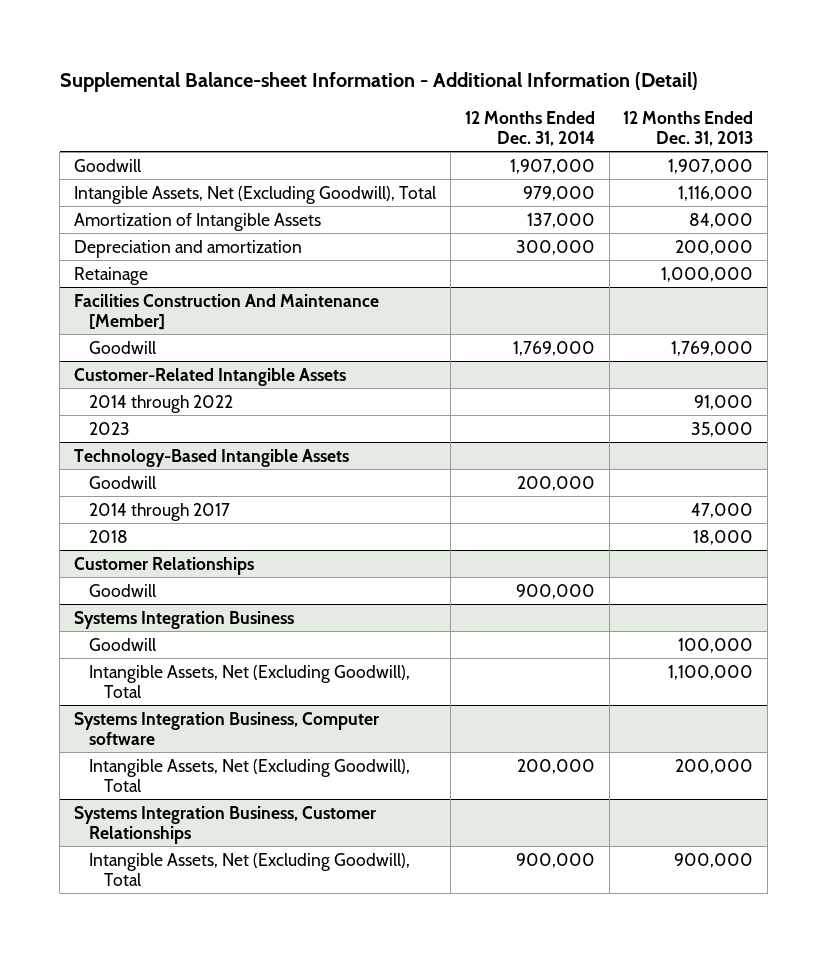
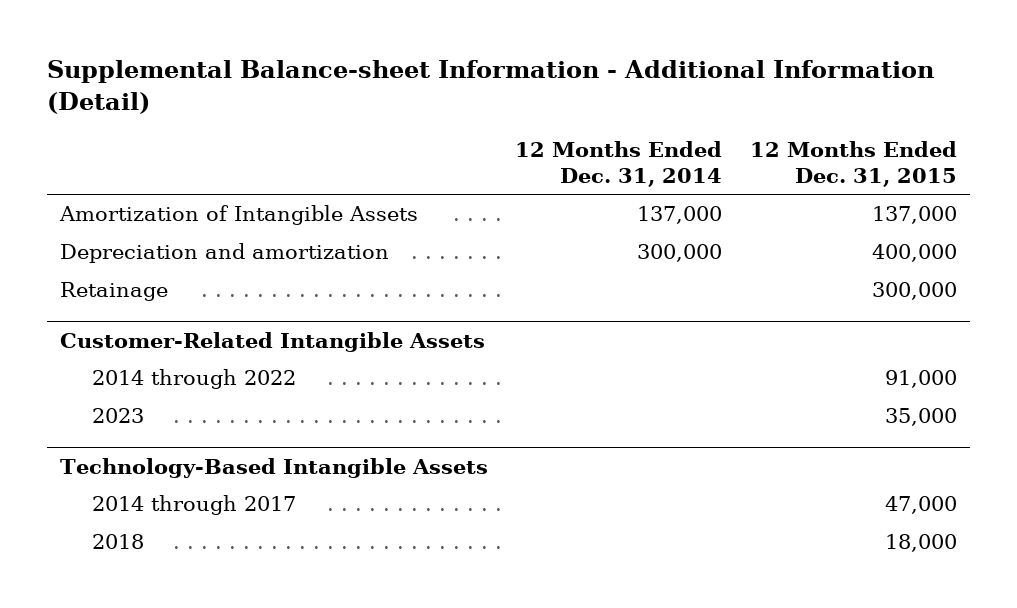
- | 12 Months Ended Dec. 31, 2014 | 12 Months Ended Dec. 31, 2013
+ | 12 Months Ended Dec. 31, 2014 | 12 Months Ended Dec. 31, 2015
- Goodwill | 1,907,000 | 1,907,000
- Intangible Assets, Net (Excluding Goodwill), Total | 979,000 | 1,116,000
- Facilities Construction And Maintenance [Member]
- Goodwill | 1,769,000 | 1,769,000
@ Technology-Based Intangible Assets
- Goodwill | 200,000 |
- Customer Relationships
- Goodwill | 900,000 |
- Systems Integration Business
- Goodwill | | 100,000
- Intangible Assets, Net (Excluding Goodwill), Total | | 1,100,000
- Systems Integration Business, Computer software
- Intangible Assets, Net (Excluding Goodwill), Total | 200,000 | 200,000
- Systems Integration Business, Customer Relationships
- Intangible Assets, Net (Excluding Goodwill), Total | 900,000 | 900,000

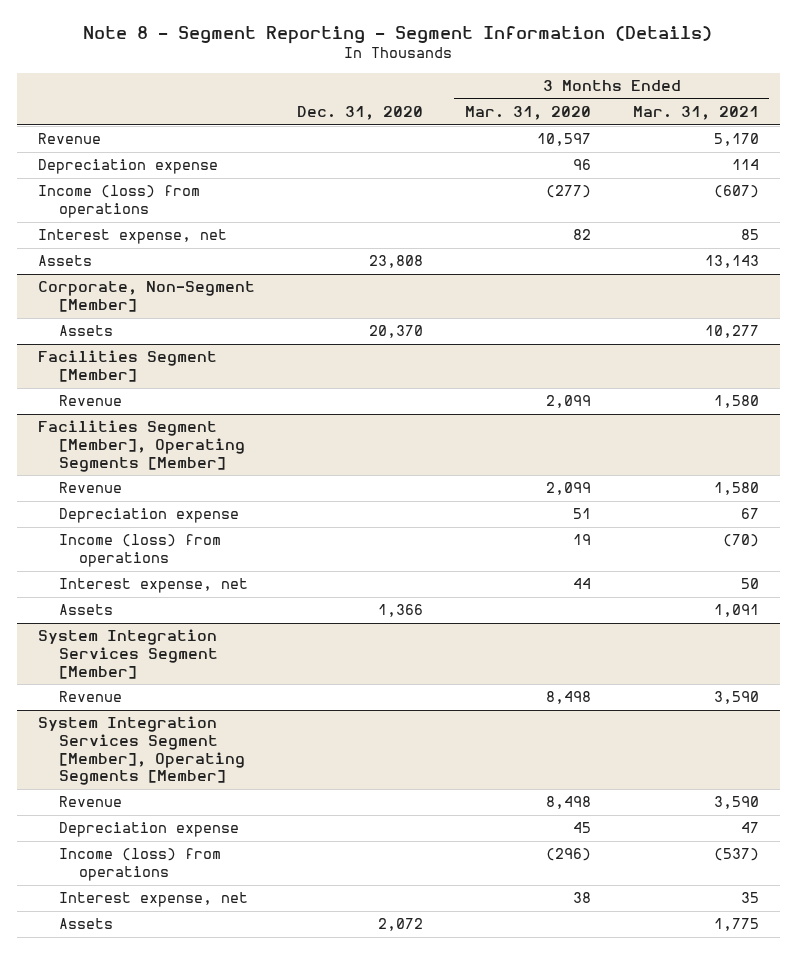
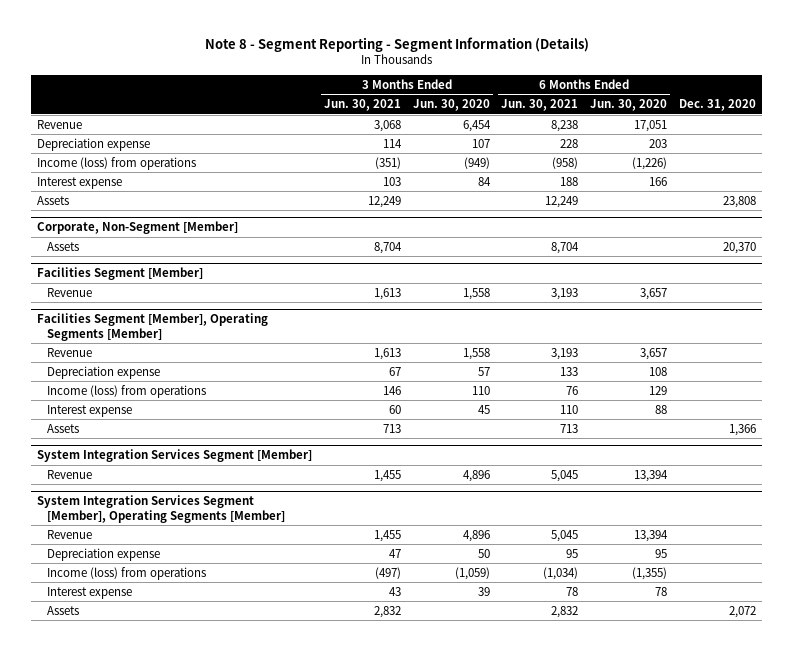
- | Dec. 31, 2020 | 3 Months Ended Mar. 31, 2020 | 3 Months Ended Mar. 31, 2021
+ | 3 Months Ended Jun. 30, 2021 | 3 Months Ended Jun. 30, 2020 | 6 Months Ended Jun. 30, 2021 | 6 Months Ended Jun. 30, 2020 | Dec. 31, 2020
- Interest expense, net | | 82 | 85
+ Interest expense | 103 | 84 | 188 | 166 |
@ Facilities Segment [Member], Operating Segments [Member]
- Interest expense, net | | 44 | 50
+ Interest expense | 60 | 45 | 110 | 88 |
@ System Integration Services Segment [Member], Operating Segments [Member]
- Interest expense, net | | 38 | 35
+ Interest expense | 43 | 39 | 78 | 78 |

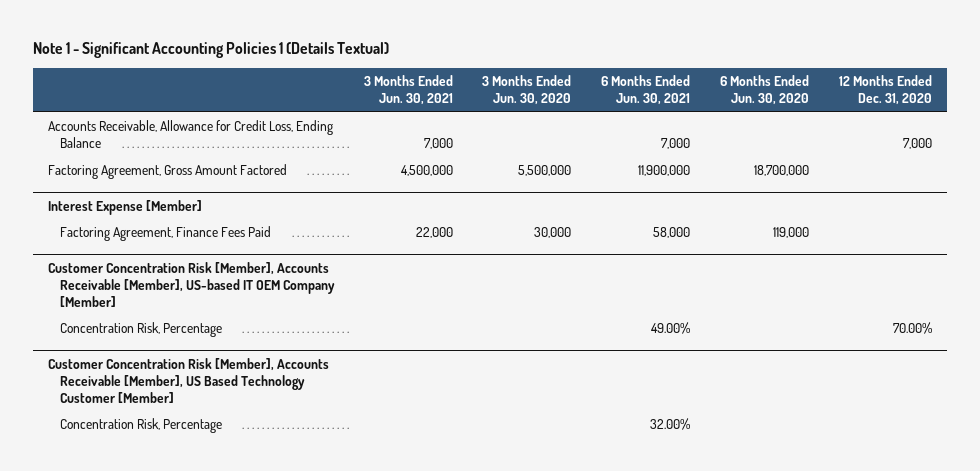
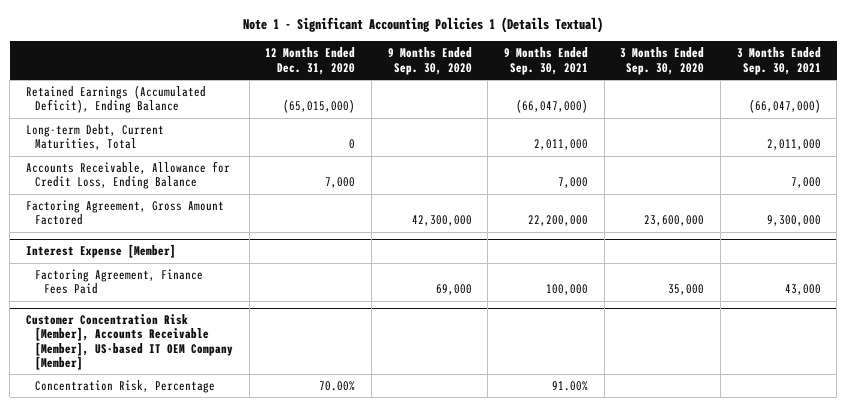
- | 3 Months Ended Jun. 30, 2021 | 3 Months Ended Jun. 30, 2020 | 6 Months Ended Jun. 30, 2021 | 6 Months Ended Jun. 30, 2020 | 12 Months Ended Dec. 31, 2020
+ | 12 Months Ended Dec. 31, 2020 | 9 Months Ended Sep. 30, 2020 | 9 Months Ended Sep. 30, 2021 | 3 Months Ended Sep. 30, 2020 | 3 Months Ended Sep. 30, 2021
+ Retained Earnings (Accumulated Deficit), Ending Balance | (65,015,000) | | (66,047,000) | | (66,047,000)
+ Long-term Debt, Current Maturities, Total | 0 | | 2,011,000 | | 2,011,000
- Customer Concentration Risk [Member], Accounts Receivable [Member], US Based Technology Customer [Member]
- Concentration Risk, Percentage | | | 32.00% | |

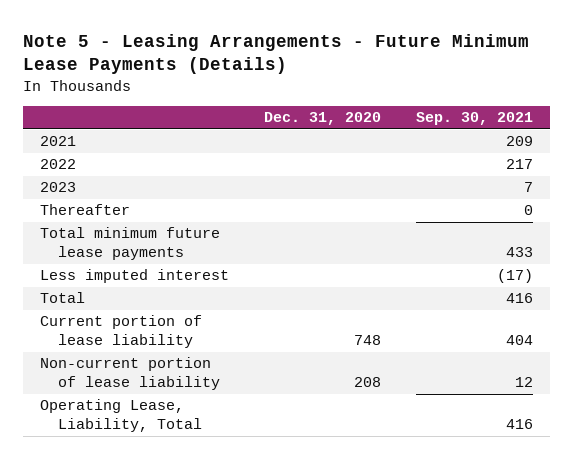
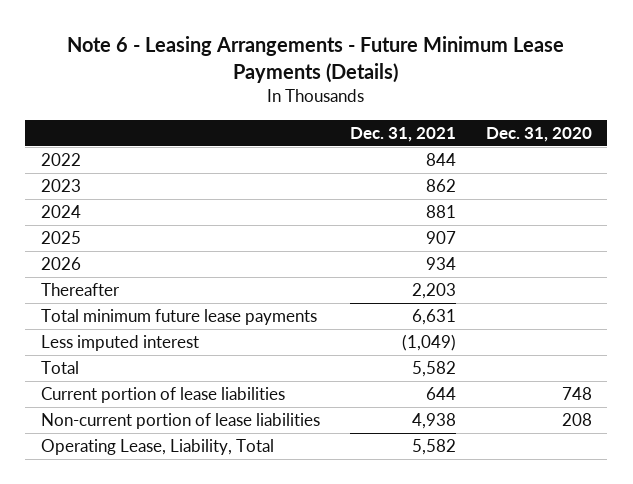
- Note 5 - Leasing Arrangements - Future Minimum Lease Payments (Details)
+ Note 6 - Leasing Arrangements - Future Minimum Lease Payments (Details)
- | Dec. 31, 2020 | Sep. 30, 2021
+ | Dec. 31, 2021 | Dec. 31, 2020
- 2021 | | 209
+ 2024 | 881 |
+ 2025 | 907 |
+ 2026 | 934 |
- Current portion of lease liability | 748 | 404
- Non-current portion of lease liability | 208 | 12
+ Current portion of lease liabilities | 644 | 748
+ Non-current portion of lease liabilities | 4,938 | 208

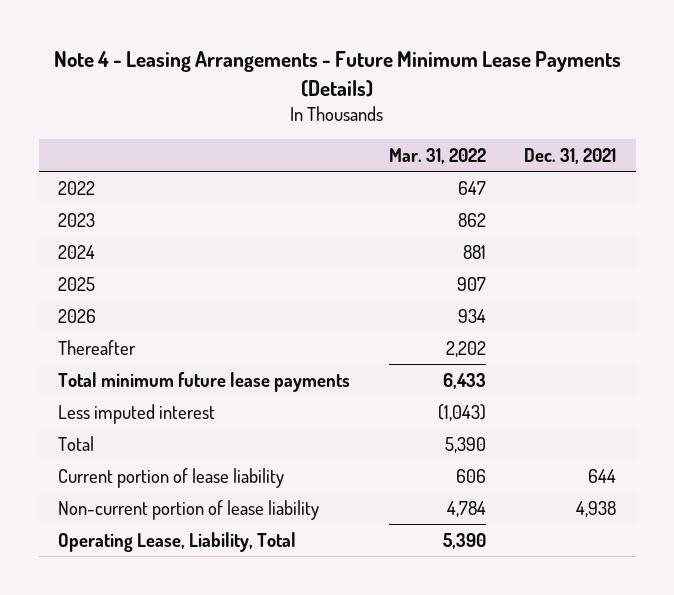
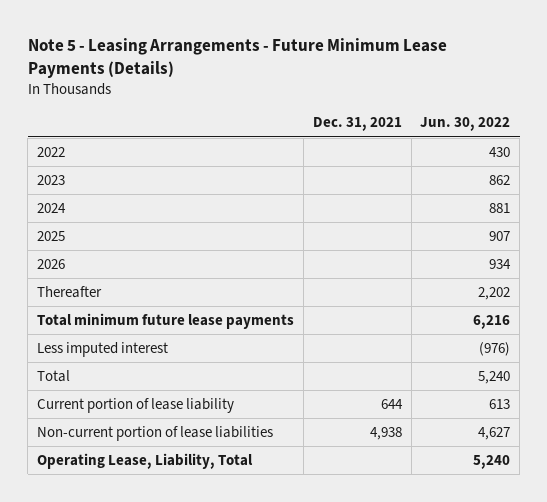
- Note 4 - Leasing Arrangements - Future Minimum Lease Payments (Details)
+ Note 5 - Leasing Arrangements - Future Minimum Lease Payments (Details)
- | Mar. 31, 2022 | Dec. 31, 2021
+ | Dec. 31, 2021 | Jun. 30, 2022
- Non-current portion of lease liability | 4,784 | 4,938
+ Non-current portion of lease liabilities | 4,938 | 4,627

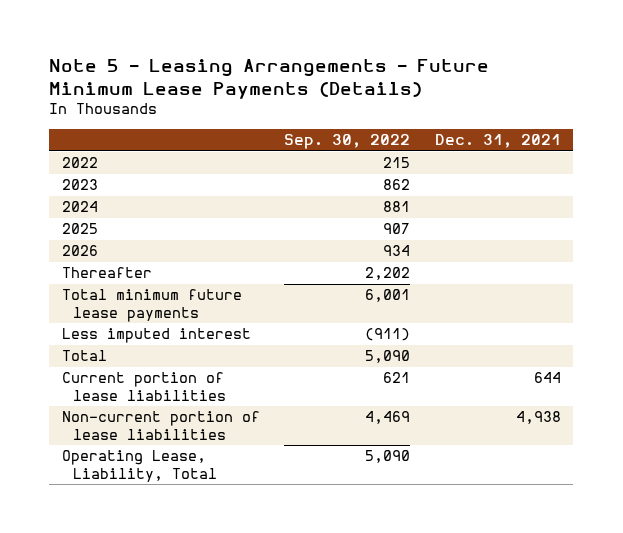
- | Dec. 31, 2021 | Jun. 30, 2022
+ | Sep. 30, 2022 | Dec. 31, 2021
- Current portion of lease liability | 644 | 613
+ Current portion of lease liabilities | 621 | 644

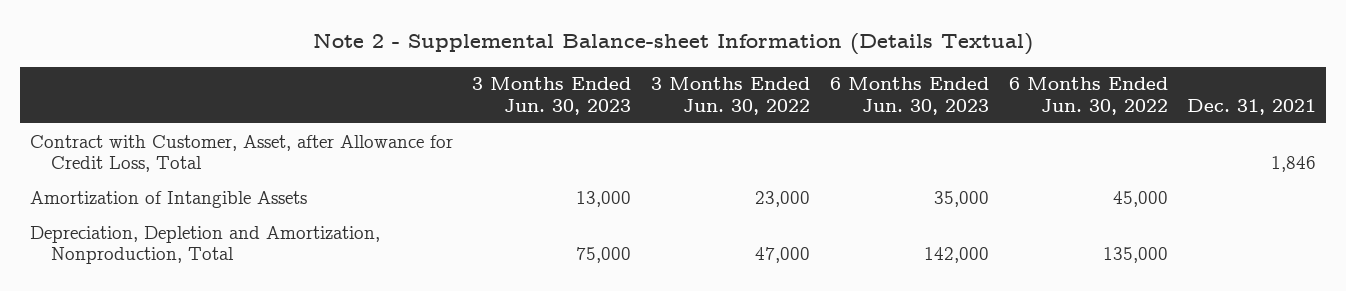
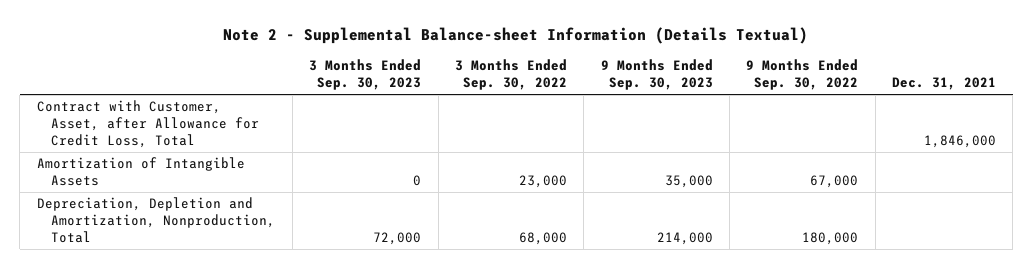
- | 3 Months Ended Jun. 30, 2023 | 3 Months Ended Jun. 30, 2022 | 6 Months Ended Jun. 30, 2023 | 6 Months Ended Jun. 30, 2022 | Dec. 31, 2021
+ | 3 Months Ended Sep. 30, 2023 | 3 Months Ended Sep. 30, 2022 | 9 Months Ended Sep. 30, 2023 | 9 Months Ended Sep. 30, 2022 | Dec. 31, 2021
- Contract with Customer, Asset, after Allowance for Credit Loss, Total | | | | | 1,846
+ Contract with Customer, Asset, after Allowance for Credit Loss, Total | | | | | 1,846,000

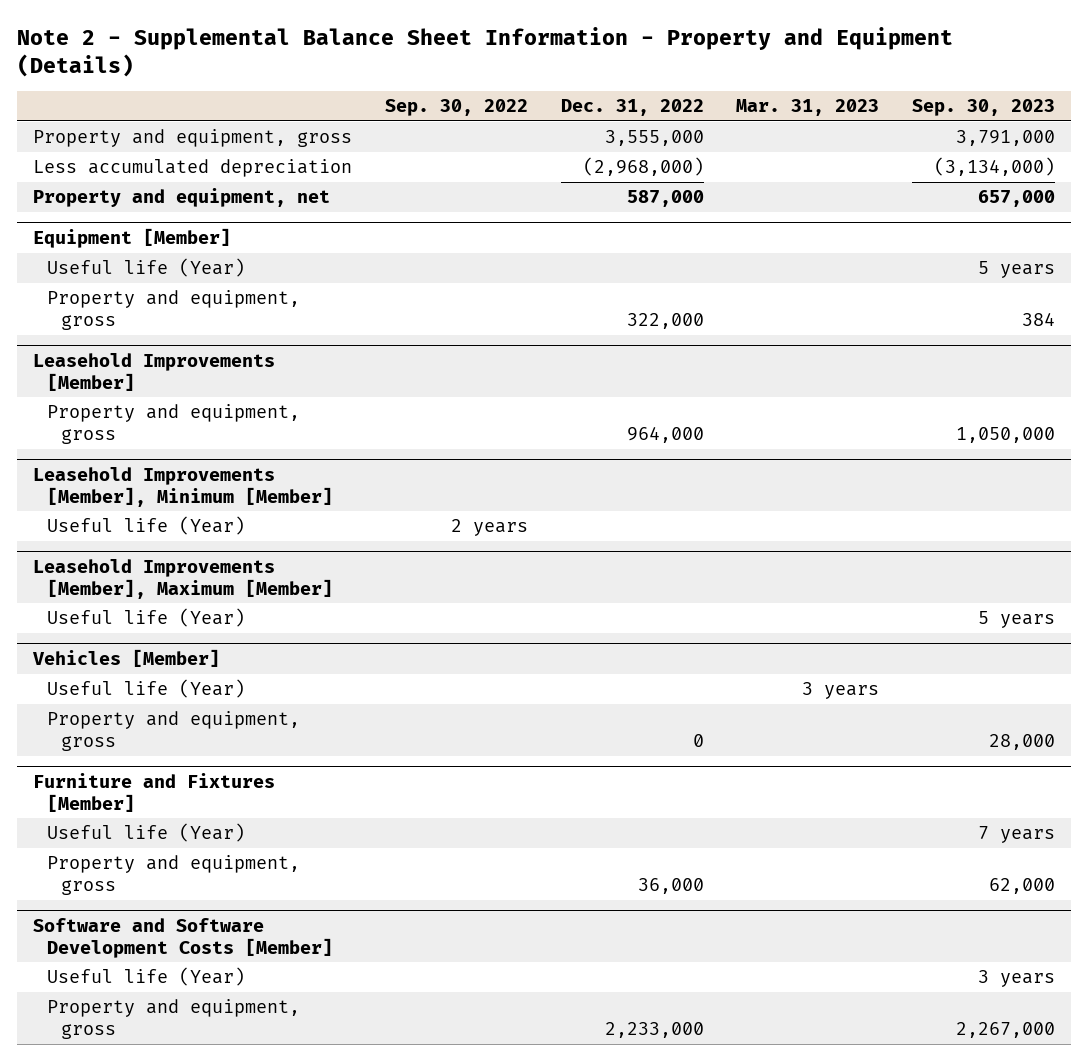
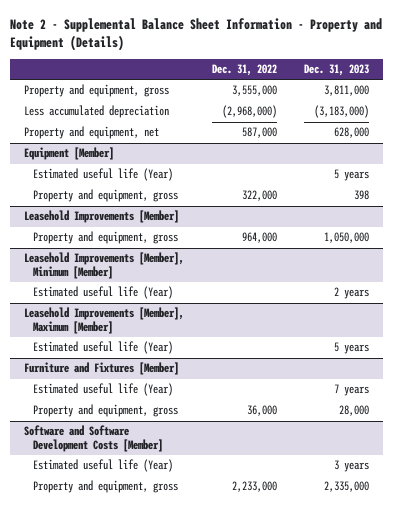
- | Sep. 30, 2022 | Dec. 31, 2022 | Mar. 31, 2023 | Sep. 30, 2023
+ | Dec. 31, 2022 | Dec. 31, 2023
@ Equipment [Member]
- Useful life (Year) | | | | 5 years
+ Estimated useful life (Year) | | 5 years
@ Leasehold Improvements [Member], Minimum [Member]
- Useful life (Year) | 2 years | | |
+ Estimated useful life (Year) | | 2 years
@ Leasehold Improvements [Member], Maximum [Member]
- Useful life (Year) | | | | 5 years
- Vehicles [Member]
- Useful life (Year) | | | 3 years |
- Property and equipment, gross | | 0 | | 28,000
@ Leasehold Improvements [Member], Maximum [Member]
+ Estimated useful life (Year) | | 5 years
@ Furniture and Fixtures [Member]
- Useful life (Year) | | | | 7 years
+ Estimated useful life (Year) | | 7 years
@ Software and Software Development Costs [Member]
- Useful life (Year) | | | | 3 years
+ Estimated useful life (Year) | | 3 years

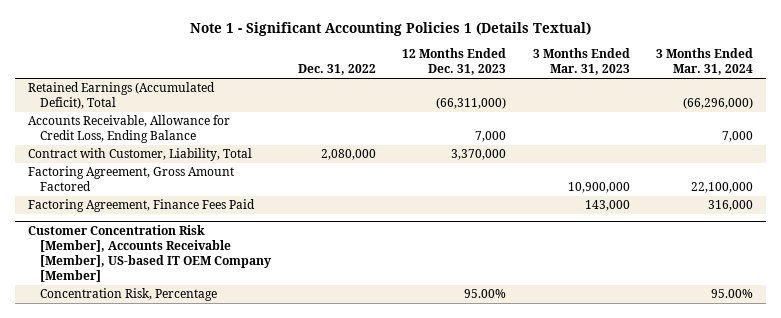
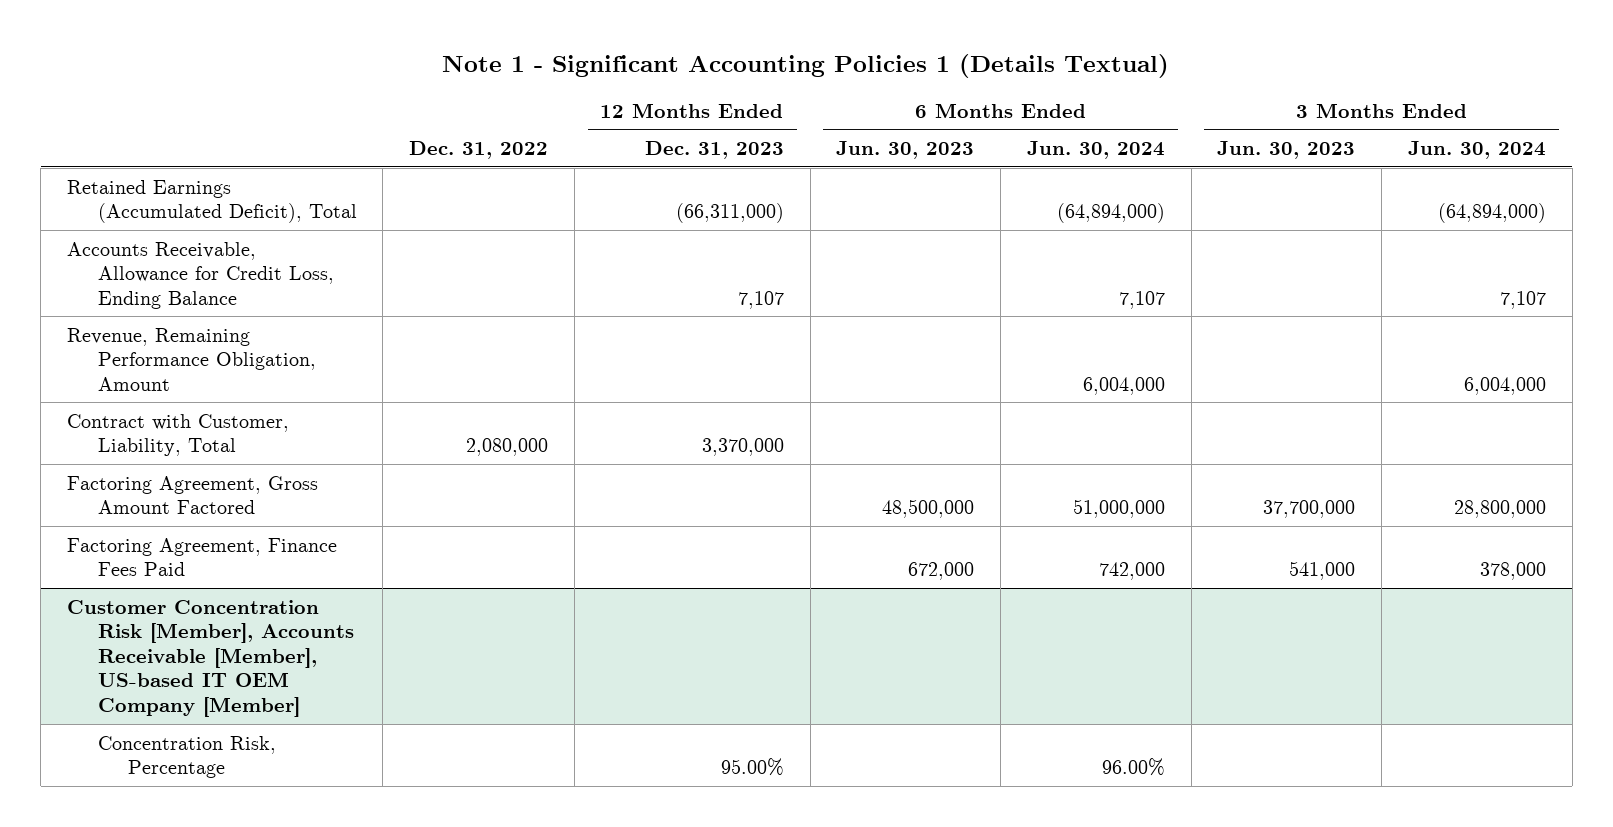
- | Dec. 31, 2022 | 12 Months Ended Dec. 31, 2023 | 3 Months Ended Mar. 31, 2023 | 3 Months Ended Mar. 31, 2024
+ | Dec. 31, 2022 | 12 Months Ended Dec. 31, 2023 | 6 Months Ended Jun. 30, 2023 | 6 Months Ended Jun. 30, 2024 | 3 Months Ended Jun. 30, 2023 | 3 Months Ended Jun. 30, 2024
- Accounts Receivable, Allowance for Credit Loss, Ending Balance | | 7,000 | | 7,000
+ Accounts Receivable, Allowance for Credit Loss, Ending Balance | | 7,107 | | 7,107 | | 7,107
+ Revenue, Remaining Performance Obligation, Amount | | | | 6,004,000 | | 6,004,000

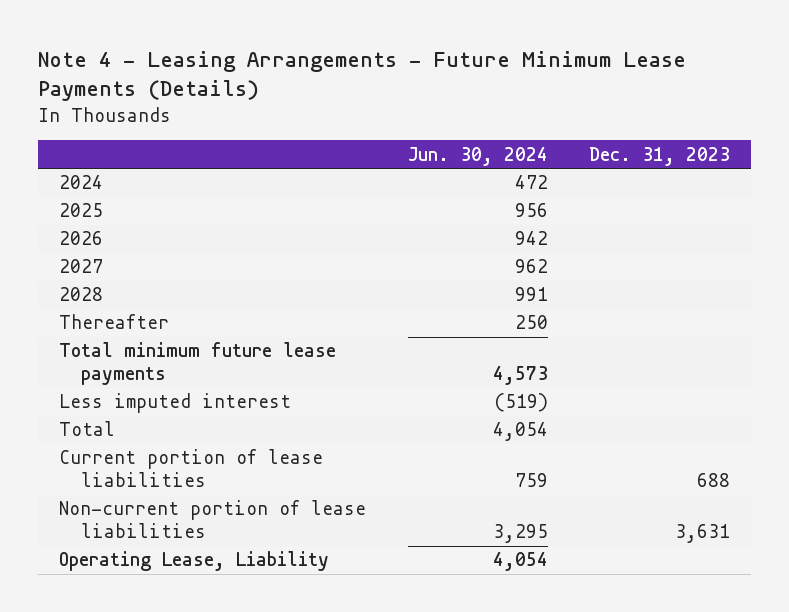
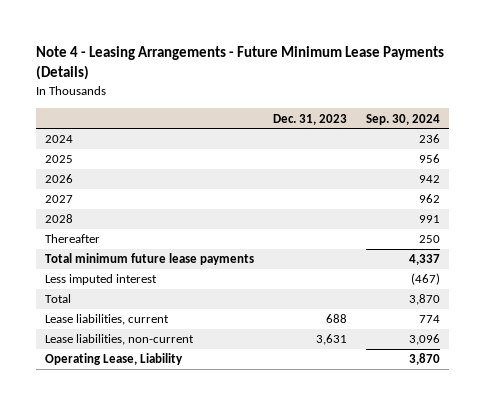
- | Jun. 30, 2024 | Dec. 31, 2023
+ | Dec. 31, 2023 | Sep. 30, 2024
- Current portion of lease liabilities | 759 | 688
- Non-current portion of lease liabilities | 3,295 | 3,631
+ Lease liabilities, current | 688 | 774
+ Lease liabilities, non-current | 3,631 | 3,096

